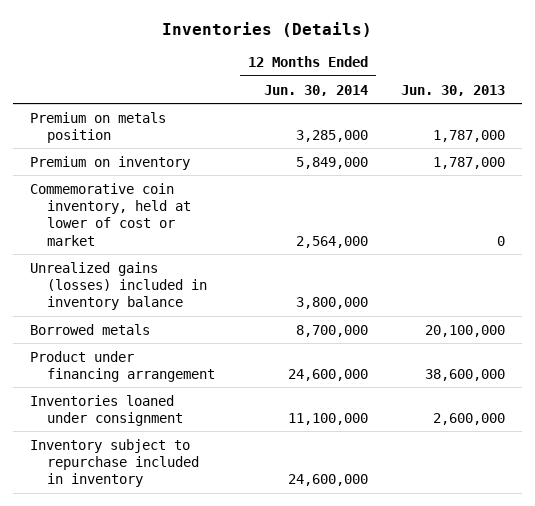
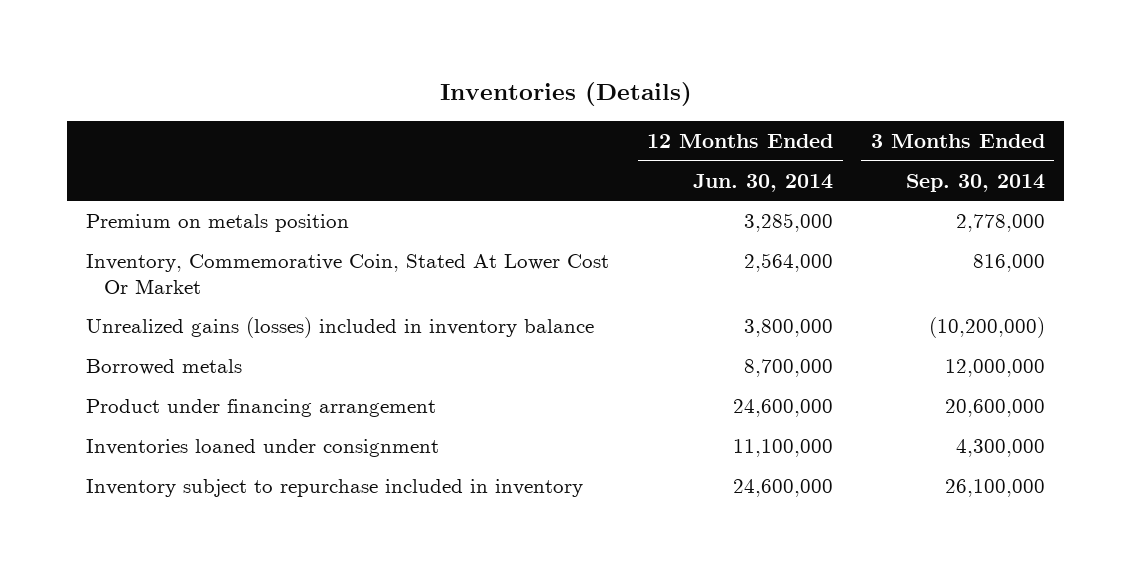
- | 12 Months Ended Jun. 30, 2014 | Jun. 30, 2013
+ | 12 Months Ended Jun. 30, 2014 | 3 Months Ended Sep. 30, 2014
- Premium on inventory | 5,849,000 | 1,787,000
- Commemorative coin inventory, held at lower of cost or market | 2,564,000 | 0
+ Inventory, Commemorative Coin, Stated At Lower Cost Or Market | 2,564,000 | 816,000

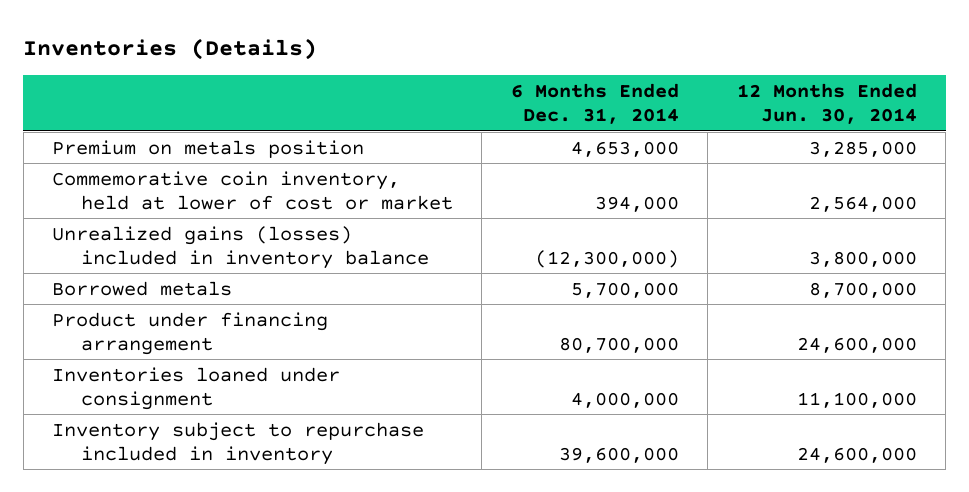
- | 12 Months Ended Jun. 30, 2014 | 3 Months Ended Sep. 30, 2014
+ | 6 Months Ended Dec. 31, 2014 | 12 Months Ended Jun. 30, 2014
- Inventory, Commemorative Coin, Stated At Lower Cost Or Market | 2,564,000 | 816,000
+ Commemorative coin inventory, held at lower of cost or market | 394,000 | 2,564,000

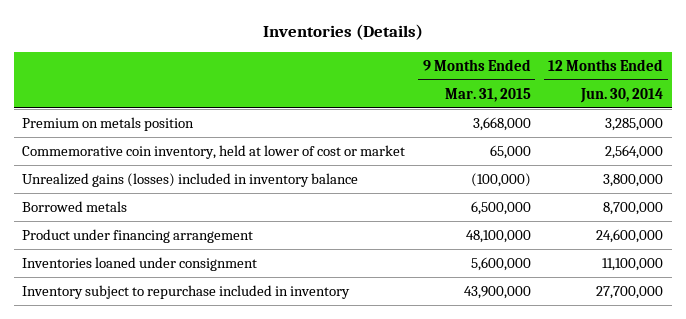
- | 6 Months Ended Dec. 31, 2014 | 12 Months Ended Jun. 30, 2014
+ | 9 Months Ended Mar. 31, 2015 | 12 Months Ended Jun. 30, 2014
- Inventory subject to repurchase included in inventory | 39,600,000 | 24,600,000
+ Inventory subject to repurchase included in inventory | 43,900,000 | 27,700,000

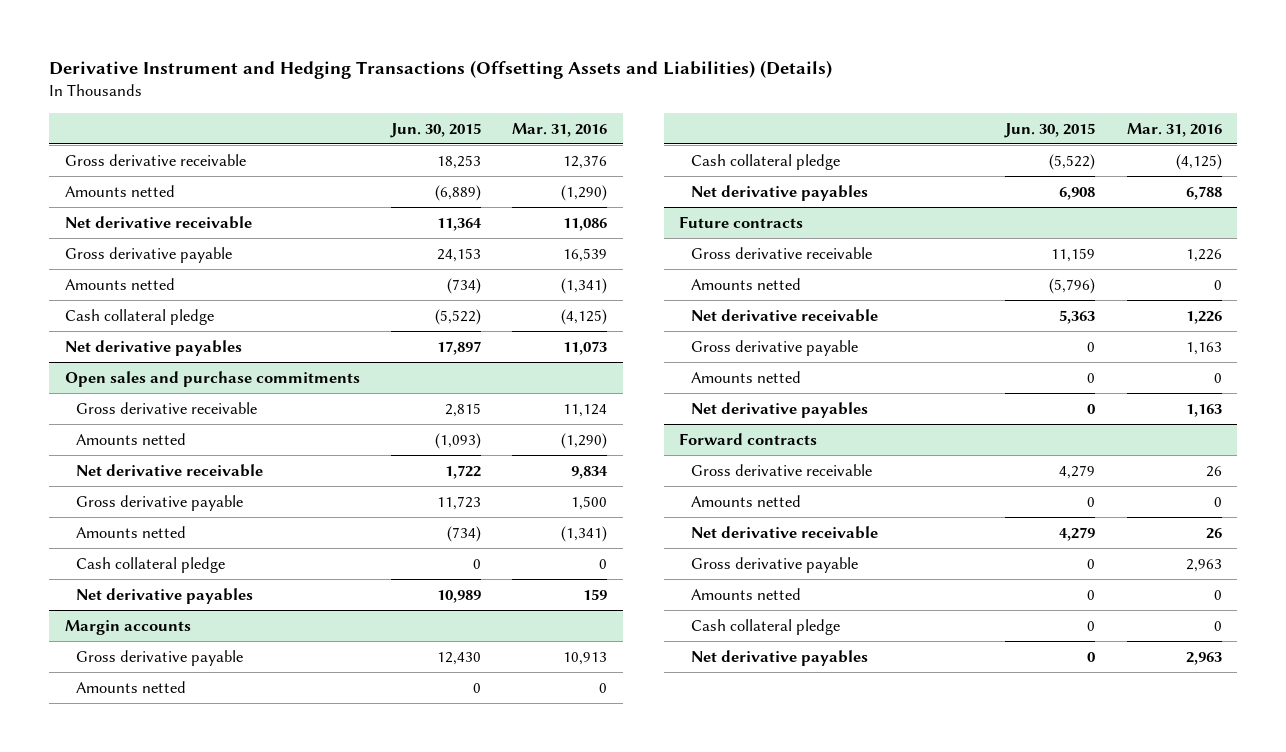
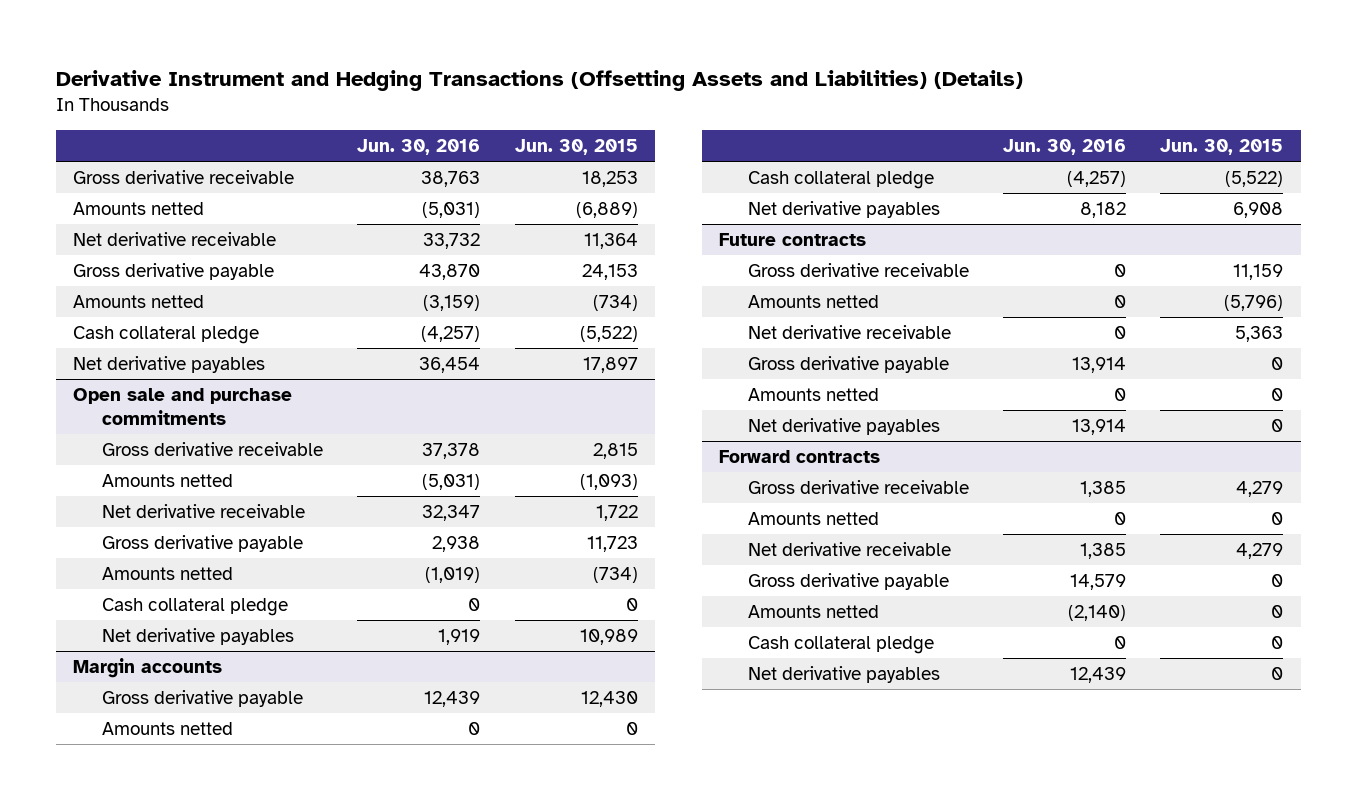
- | Jun. 30, 2015 | Mar. 31, 2016
+ | Jun. 30, 2016 | Jun. 30, 2015
- Open sales and purchase commitments
+ Open sale and purchase commitments

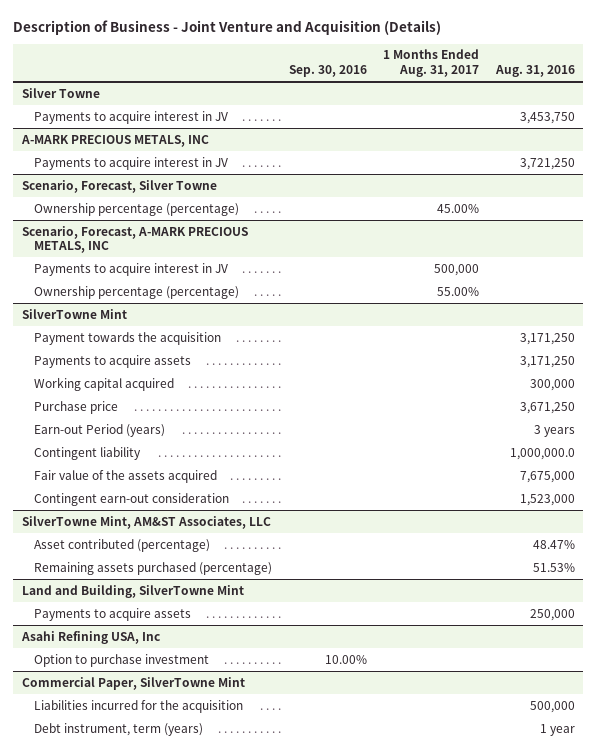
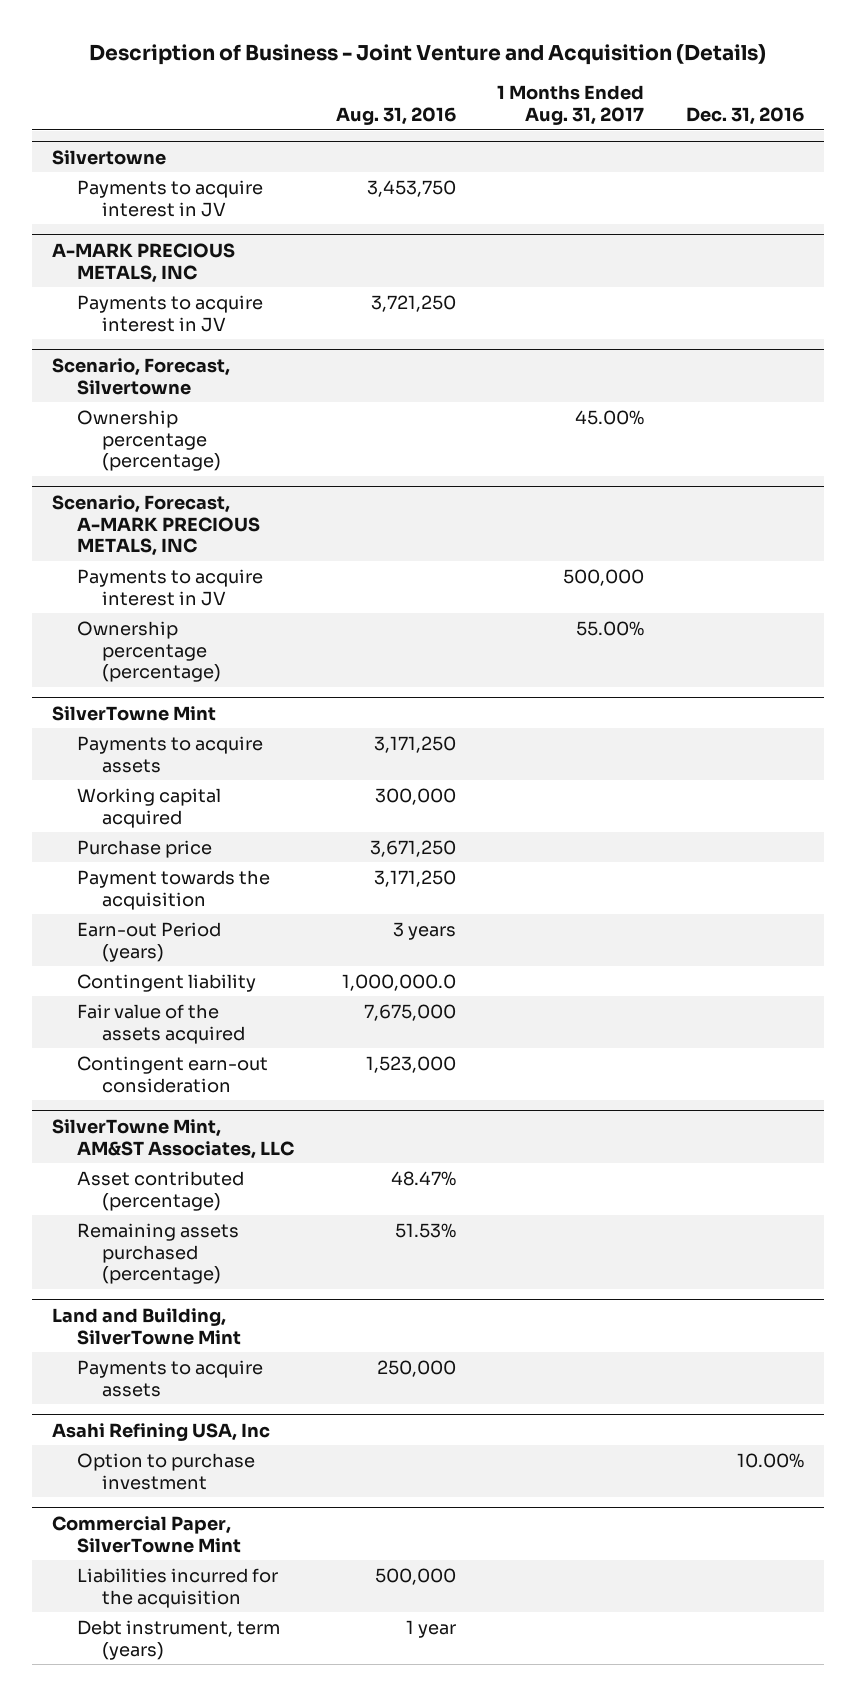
- | Sep. 30, 2016 | 1 Months Ended Aug. 31, 2017 | Aug. 31, 2016
+ | Aug. 31, 2016 | 1 Months Ended Aug. 31, 2017 | Dec. 31, 2016
- Silver Towne
+ Silvertowne
- Scenario, Forecast, Silver Towne
+ Scenario, Forecast, Silvertowne
@ SilverTowne Mint
moved down: Payment towards the acquisition | 3,171,250 | |

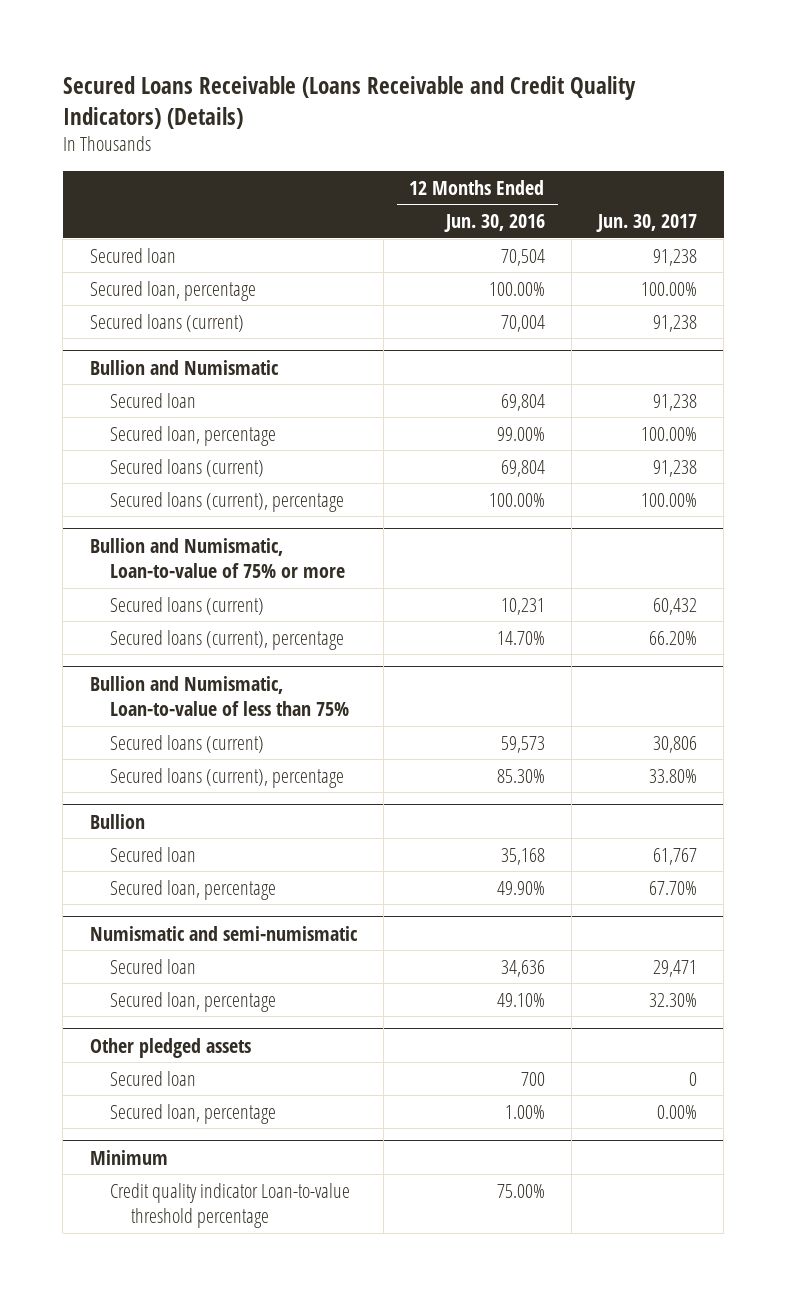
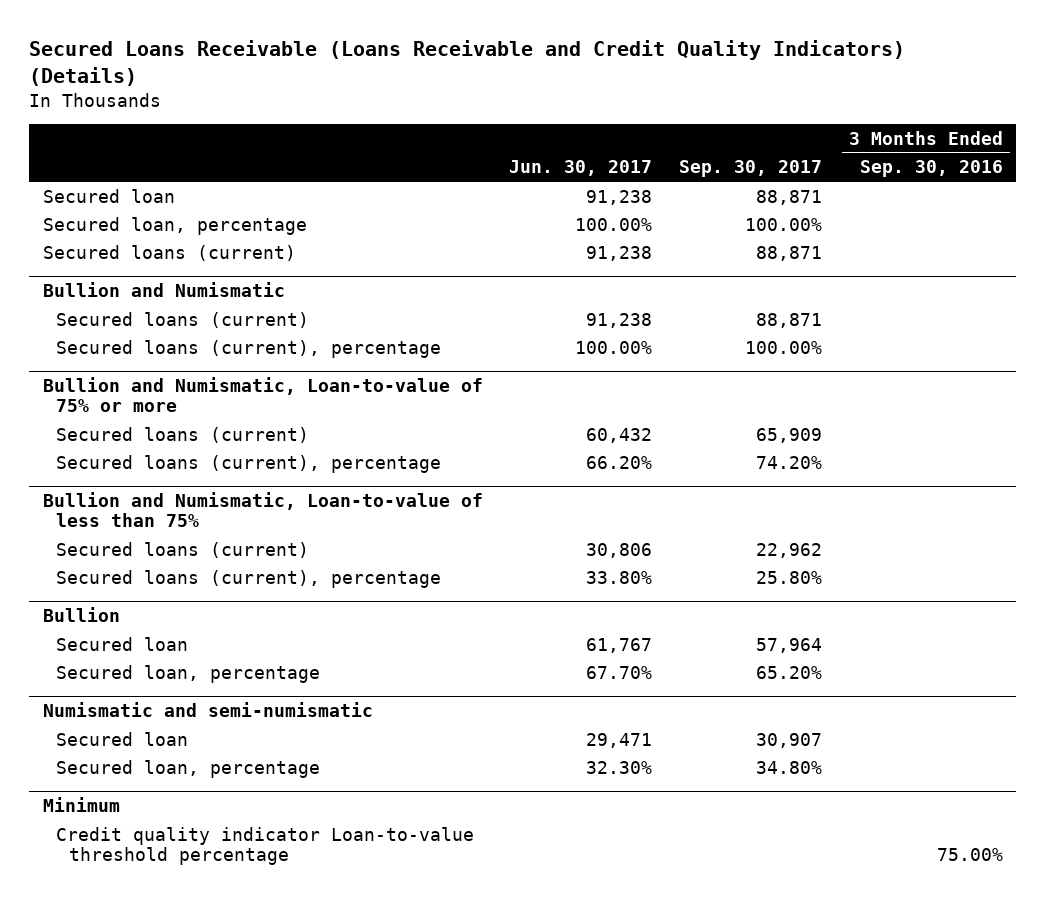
- | 12 Months Ended Jun. 30, 2016 | Jun. 30, 2017
+ | Jun. 30, 2017 | Sep. 30, 2017 | 3 Months Ended Sep. 30, 2016
@ Bullion and Numismatic
- Secured loan | 69,804 | 91,238
- Secured loan, percentage | 99.00% | 100.00%
- Other pledged assets
- Secured loan | 700 | 0
- Secured loan, percentage | 1.00% | 0.00%

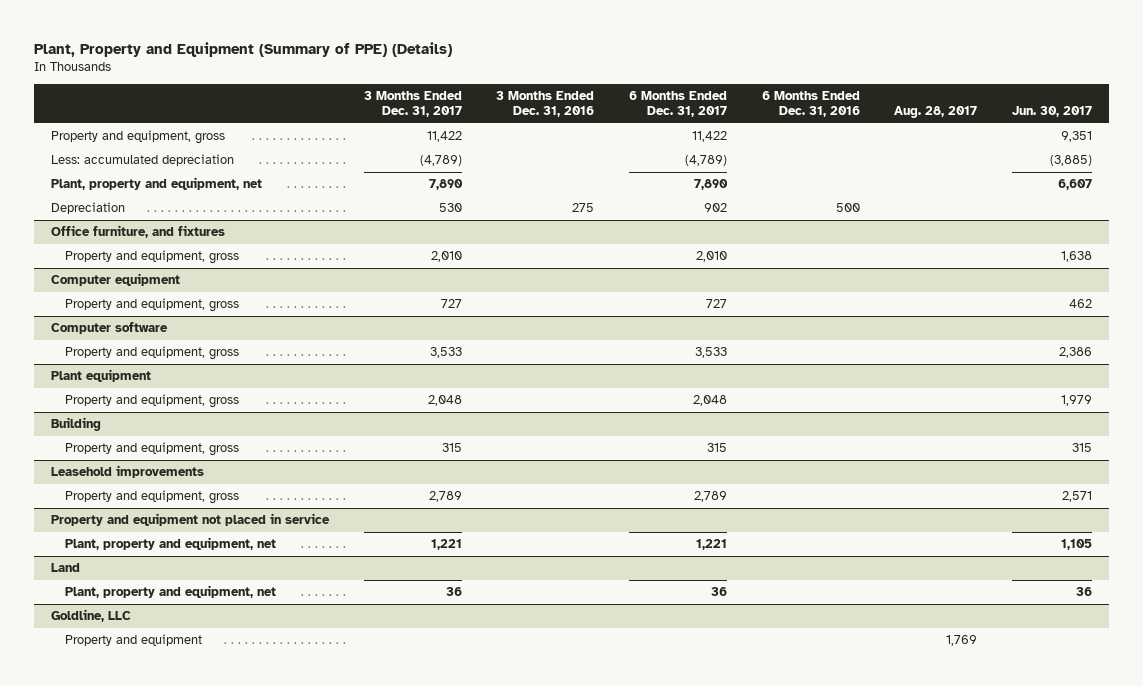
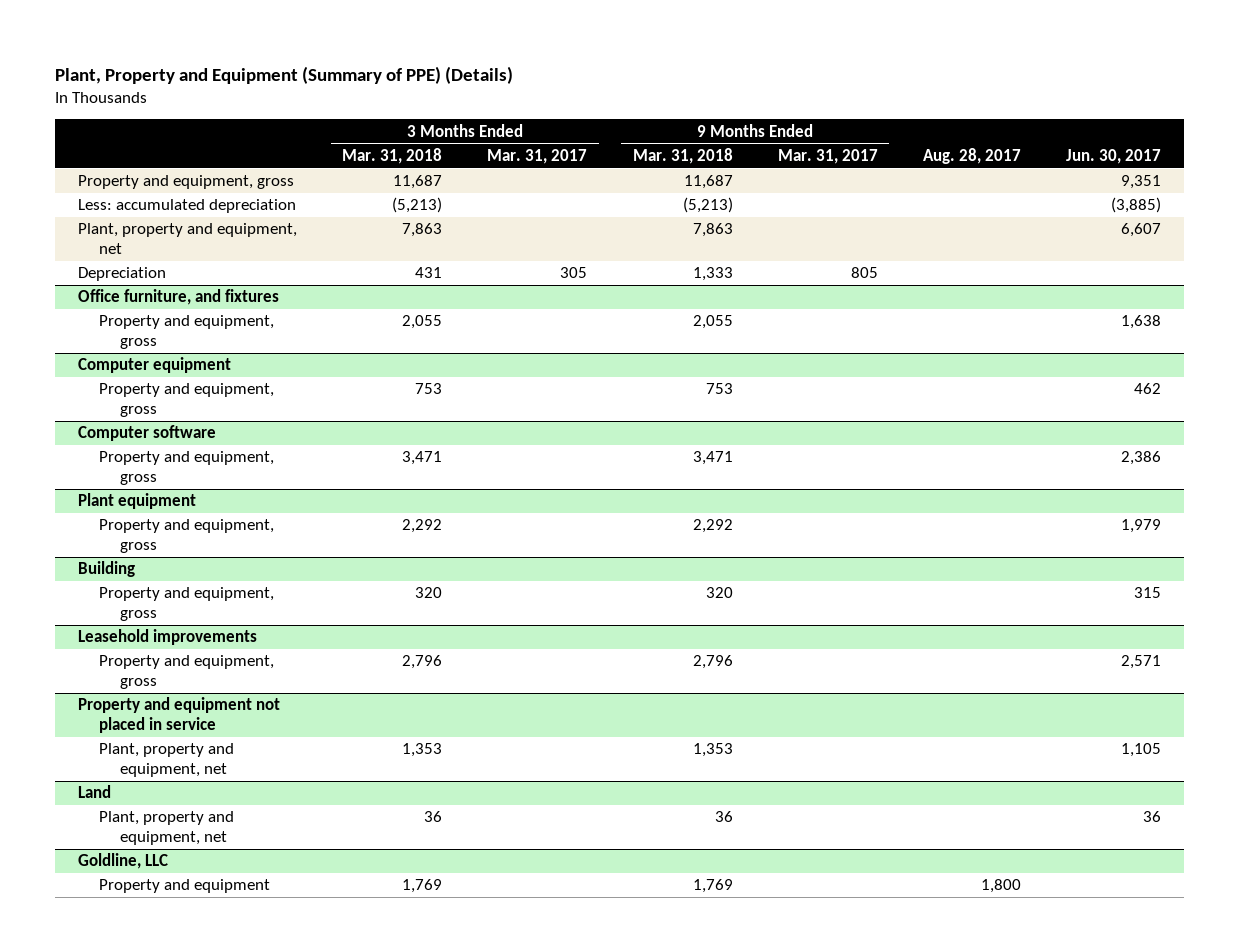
- | 3 Months Ended Dec. 31, 2017 | 3 Months Ended Dec. 31, 2016 | 6 Months Ended Dec. 31, 2017 | 6 Months Ended Dec. 31, 2016 | Aug. 28, 2017 | Jun. 30, 2017
+ | 3 Months Ended Mar. 31, 2018 | 3 Months Ended Mar. 31, 2017 | 9 Months Ended Mar. 31, 2018 | 9 Months Ended Mar. 31, 2017 | Aug. 28, 2017 | Jun. 30, 2017
@ Goldline, LLC
- Property and equipment | | | | | 1,769 |
+ Property and equipment | 1,769 | | 1,769 | | 1,800 |

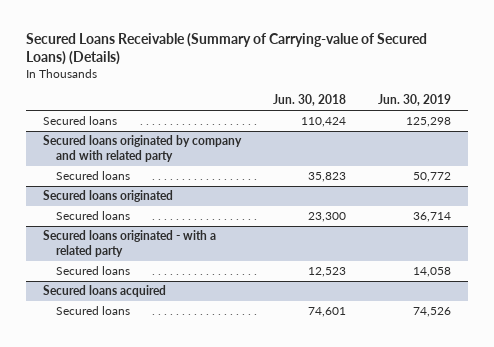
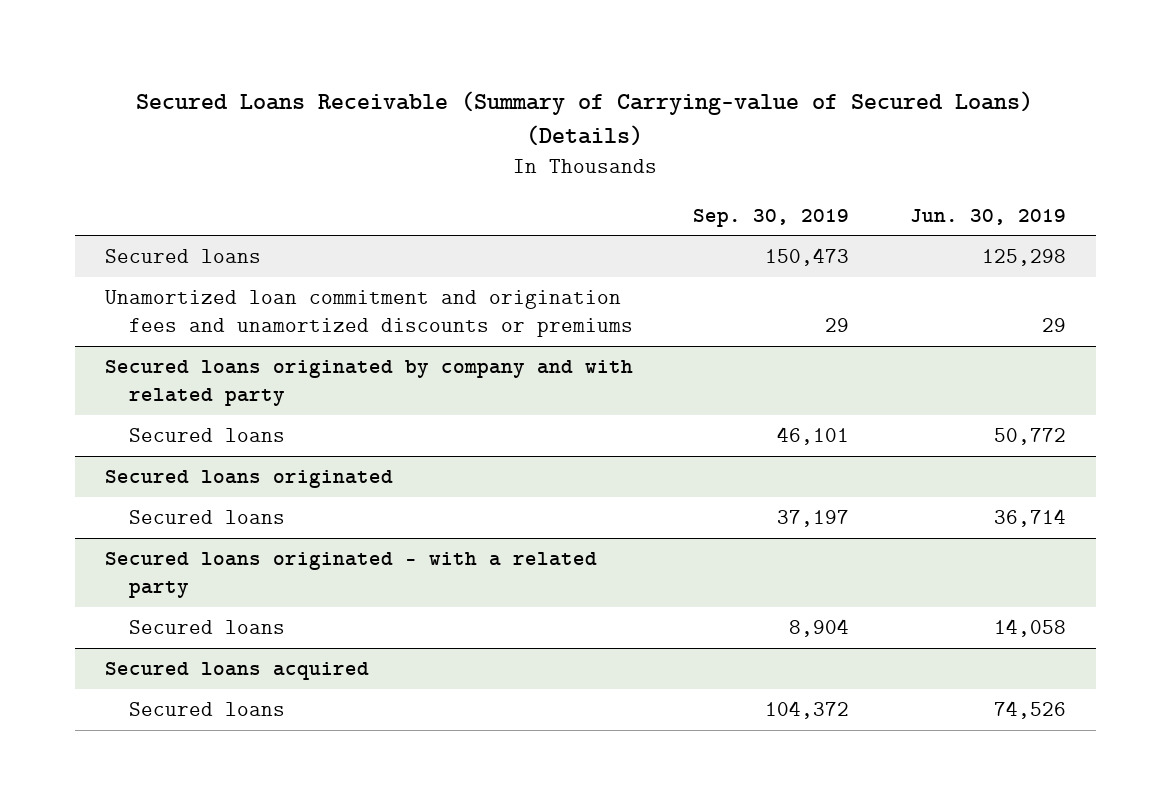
- | Jun. 30, 2018 | Jun. 30, 2019
+ | Sep. 30, 2019 | Jun. 30, 2019
+ Unamortized loan commitment and origination fees and unamortized discounts or premiums | 29 | 29

